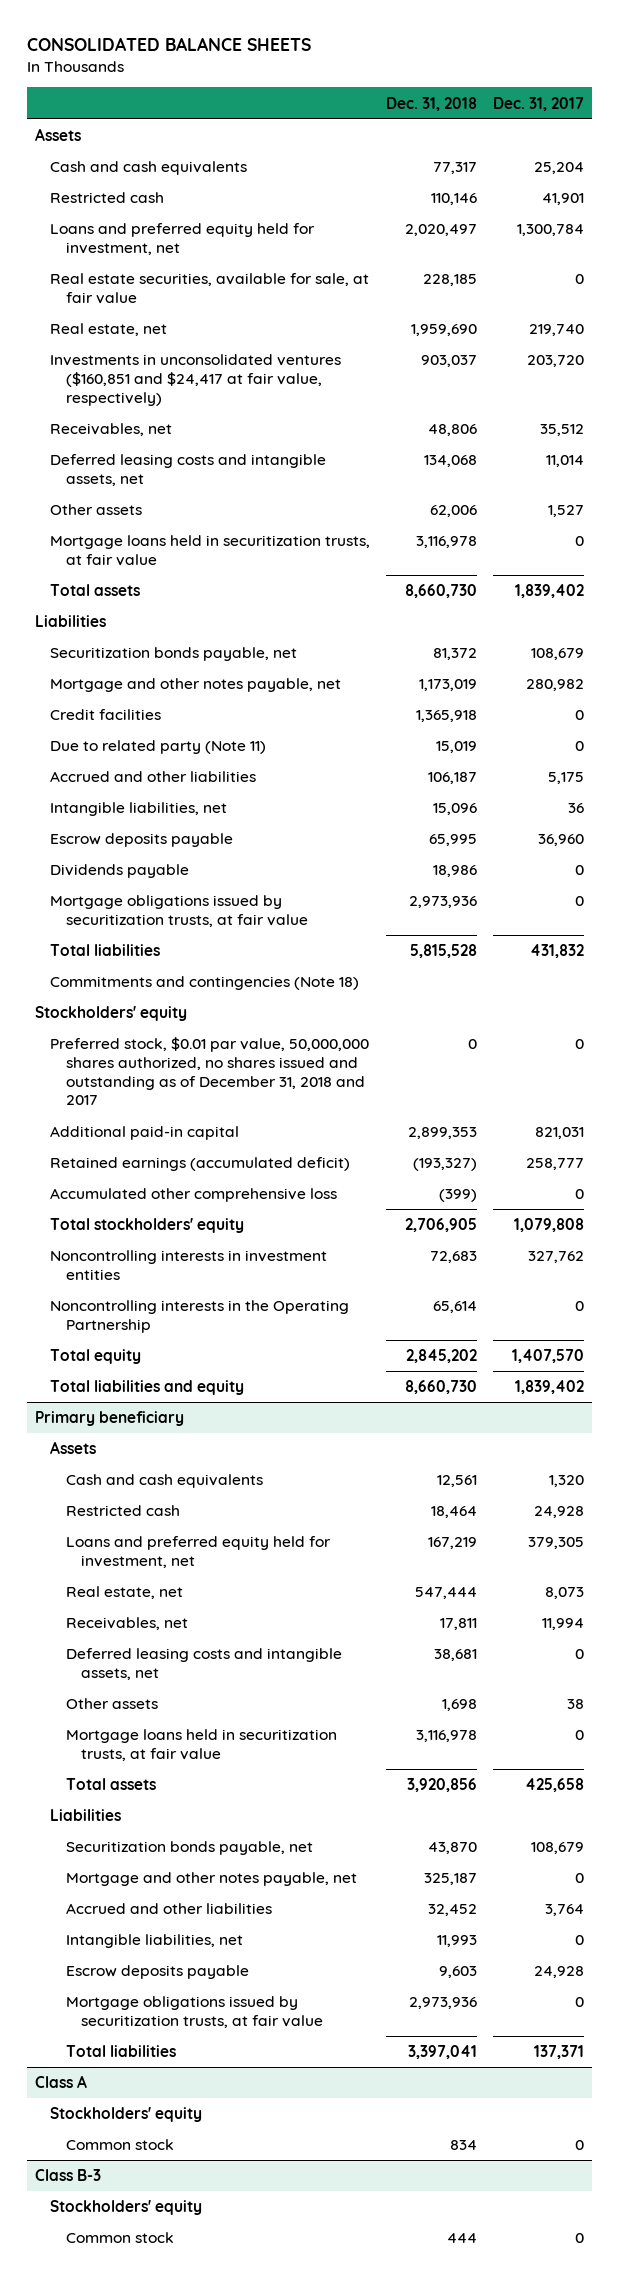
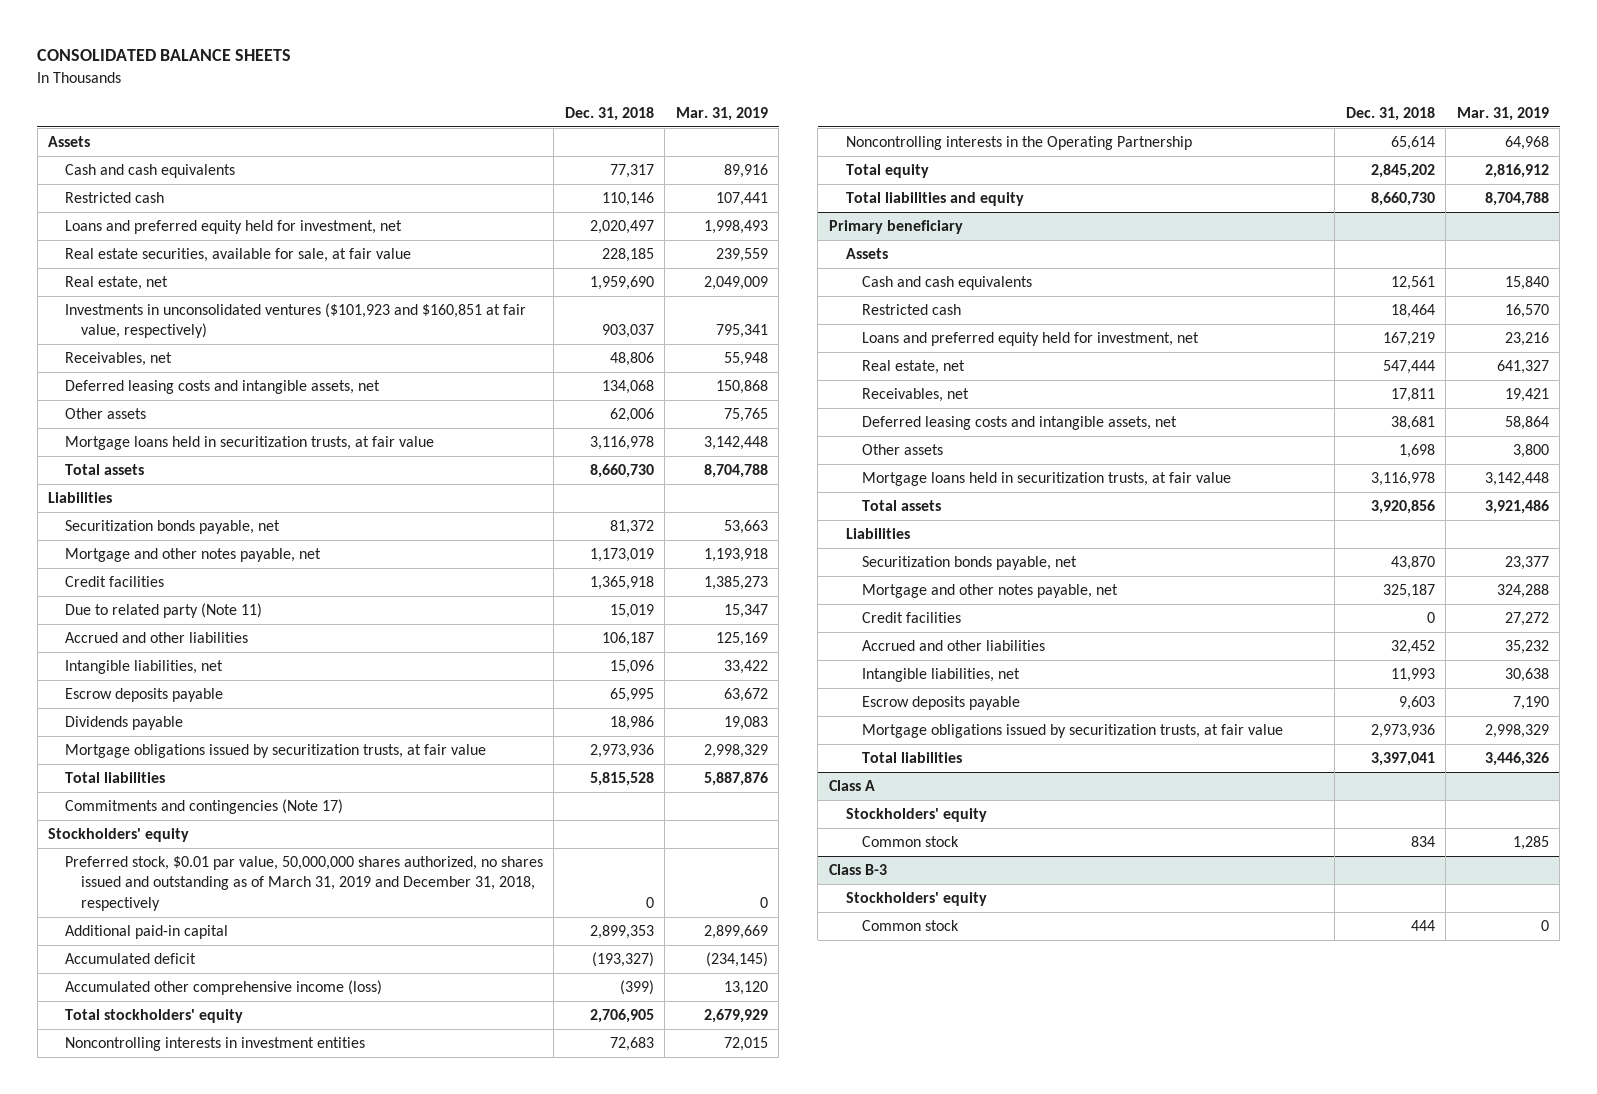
- | Dec. 31, 2018 | Dec. 31, 2017
+ | Dec. 31, 2018 | Mar. 31, 2019
- Investments in unconsolidated ventures ($160,851 and $24,417 at fair value, respectively) | 903,037 | 203,720
+ Investments in unconsolidated ventures ($101,923 and $160,851 at fair value, respectively) | 903,037 | 795,341
- Commitments and contingencies (Note 18)
+ Commitments and contingencies (Note 17)
- Preferred stock, $0.01 par value, 50,000,000 shares authorized, no shares issued and outstanding as of December 31, 2018 and 2017 | 0 | 0
+ Preferred stock, $0.01 par value, 50,000,000 shares authorized, no shares issued and outstanding as of March 31, 2019 and December 31, 2018, respectively | 0 | 0
- Retained earnings (accumulated deficit) | (193,327) | 258,777
- Accumulated other comprehensive loss | (399) | 0
+ Accumulated deficit | (193,327) | (234,145)
+ Accumulated other comprehensive income (loss) | (399) | 13,120
@ Primary beneficiary
+ Credit facilities | 0 | 27,272

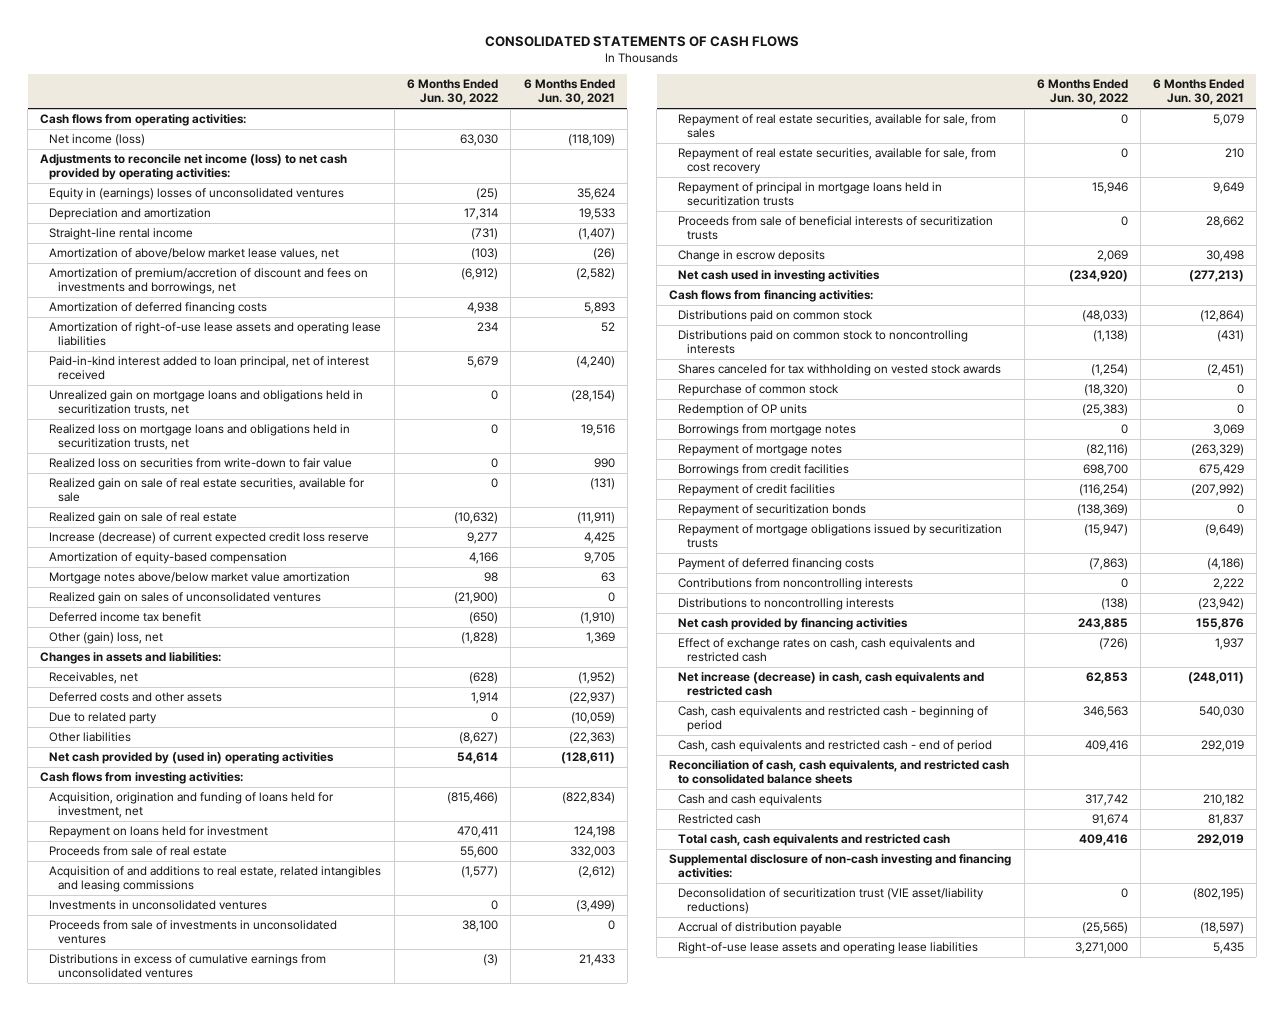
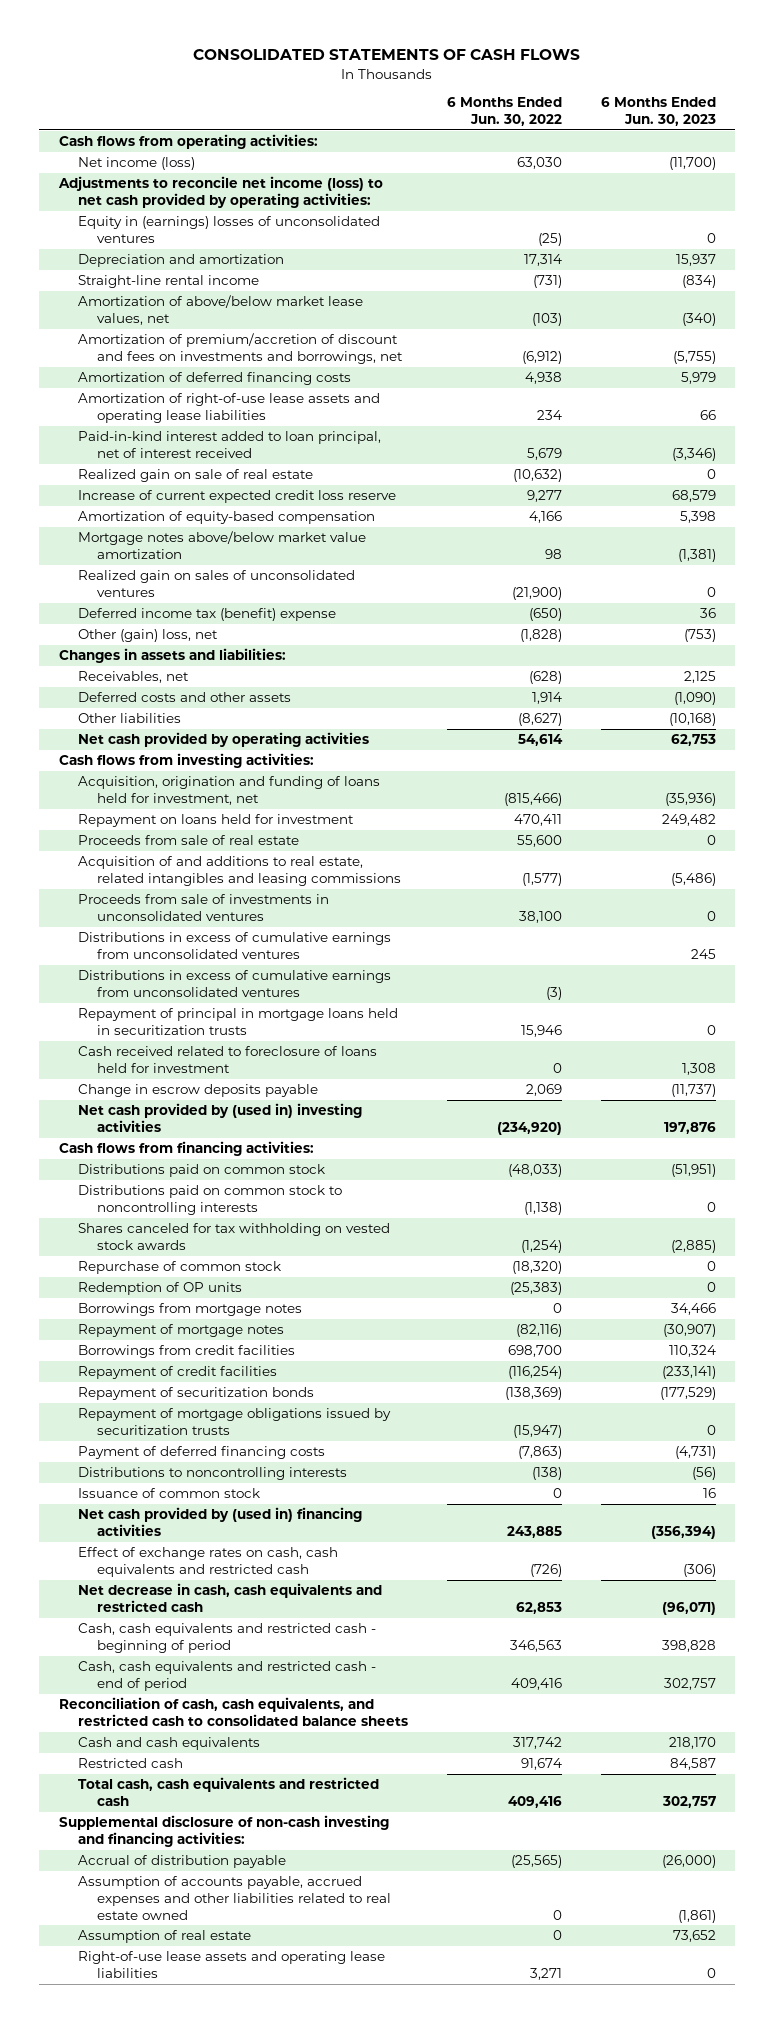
- | 6 Months Ended Jun. 30, 2022 | 6 Months Ended Jun. 30, 2021
+ | 6 Months Ended Jun. 30, 2022 | 6 Months Ended Jun. 30, 2023
- Unrealized gain on mortgage loans and obligations held in securitization trusts, net | 0 | (28,154)
- Realized loss on mortgage loans and obligations held in securitization trusts, net | 0 | 19,516
- Realized loss on securities from write-down to fair value | 0 | 990
- Realized gain on sale of real estate securities, available for sale | 0 | (131)
- Increase (decrease) of current expected credit loss reserve | 9,277 | 4,425
+ Increase of current expected credit loss reserve | 9,277 | 68,579
- Deferred income tax benefit | (650) | (1,910)
+ Deferred income tax (benefit) expense | (650) | 36
- Due to related party | 0 | (10,059)
- Net cash provided by (used in) operating activities | 54,614 | (128,611)
+ Net cash provided by operating activities | 54,614 | 62,753
- Investments in unconsolidated ventures | 0 | (3,499)
+ Distributions in excess of cumulative earnings from unconsolidated ventures | | 245
- Repayment of real estate securities, available for sale, from sales | 0 | 5,079
- Repayment of real estate securities, available for sale, from cost recovery | 0 | 210
- Proceeds from sale of beneficial interests of securitization trusts | 0 | 28,662
- Change in escrow deposits | 2,069 | 30,498
- Net cash used in investing activities | (234,920) | (277,213)
+ Cash received related to foreclosure of loans held for investment | 0 | 1,308
+ Change in escrow deposits payable | 2,069 | (11,737)
+ Net cash provided by (used in) investing activities | (234,920) | 197,876
- Contributions from noncontrolling interests | 0 | 2,222
- Net cash provided by financing activities | 243,885 | 155,876
+ Issuance of common stock | 0 | 16
+ Net cash provided by (used in) financing activities | 243,885 | (356,394)
- Net increase (decrease) in cash, cash equivalents and restricted cash | 62,853 | (248,011)
+ Net decrease in cash, cash equivalents and restricted cash | 62,853 | (96,071)
- Deconsolidation of securitization trust (VIE asset/liability reductions) | 0 | (802,195)
- Right-of-use lease assets and operating lease liabilities | 3,271,000 | 5,435
+ Assumption of accounts payable, accrued expenses and other liabilities related to real estate owned | 0 | (1,861)
+ Assumption of real estate | 0 | 73,652
+ Right-of-use lease assets and operating lease liabilities | 3,271 | 0

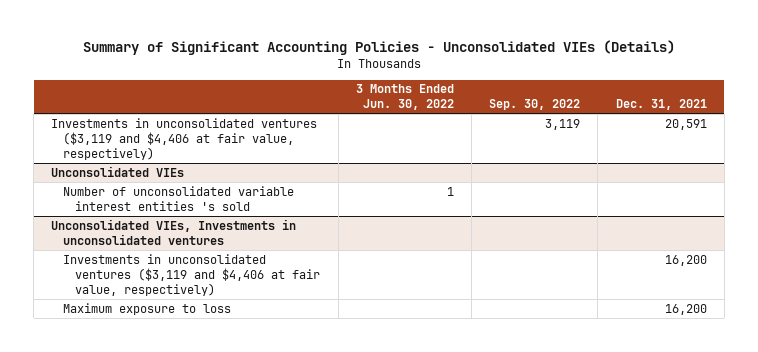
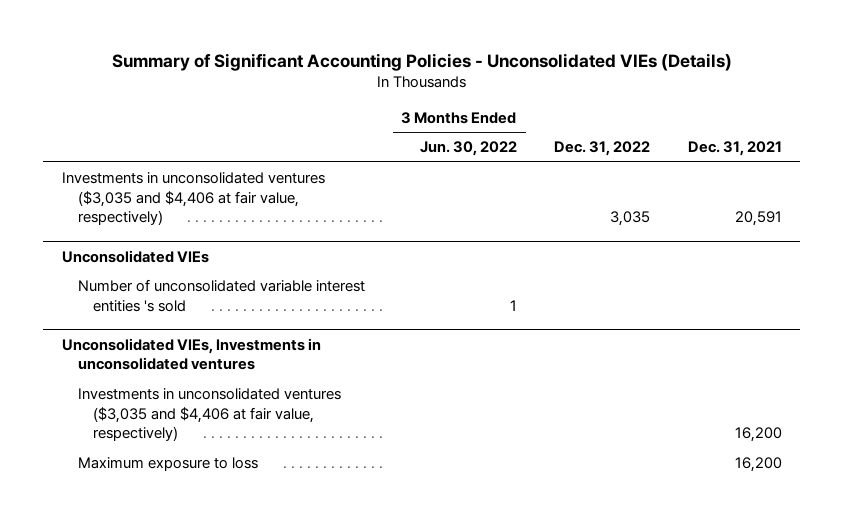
- | 3 Months Ended Jun. 30, 2022 | Sep. 30, 2022 | Dec. 31, 2021
+ | 3 Months Ended Jun. 30, 2022 | Dec. 31, 2022 | Dec. 31, 2021
- Investments in unconsolidated ventures ($3,119 and $4,406 at fair value, respectively) | | 3,119 | 20,591
+ Investments in unconsolidated ventures ($3,035 and $4,406 at fair value, respectively) | | 3,035 | 20,591
@ Unconsolidated VIEs, Investments in unconsolidated ventures
- Investments in unconsolidated ventures ($3,119 and $4,406 at fair value, respectively) | | | 16,200
+ Investments in unconsolidated ventures ($3,035 and $4,406 at fair value, respectively) | | | 16,200

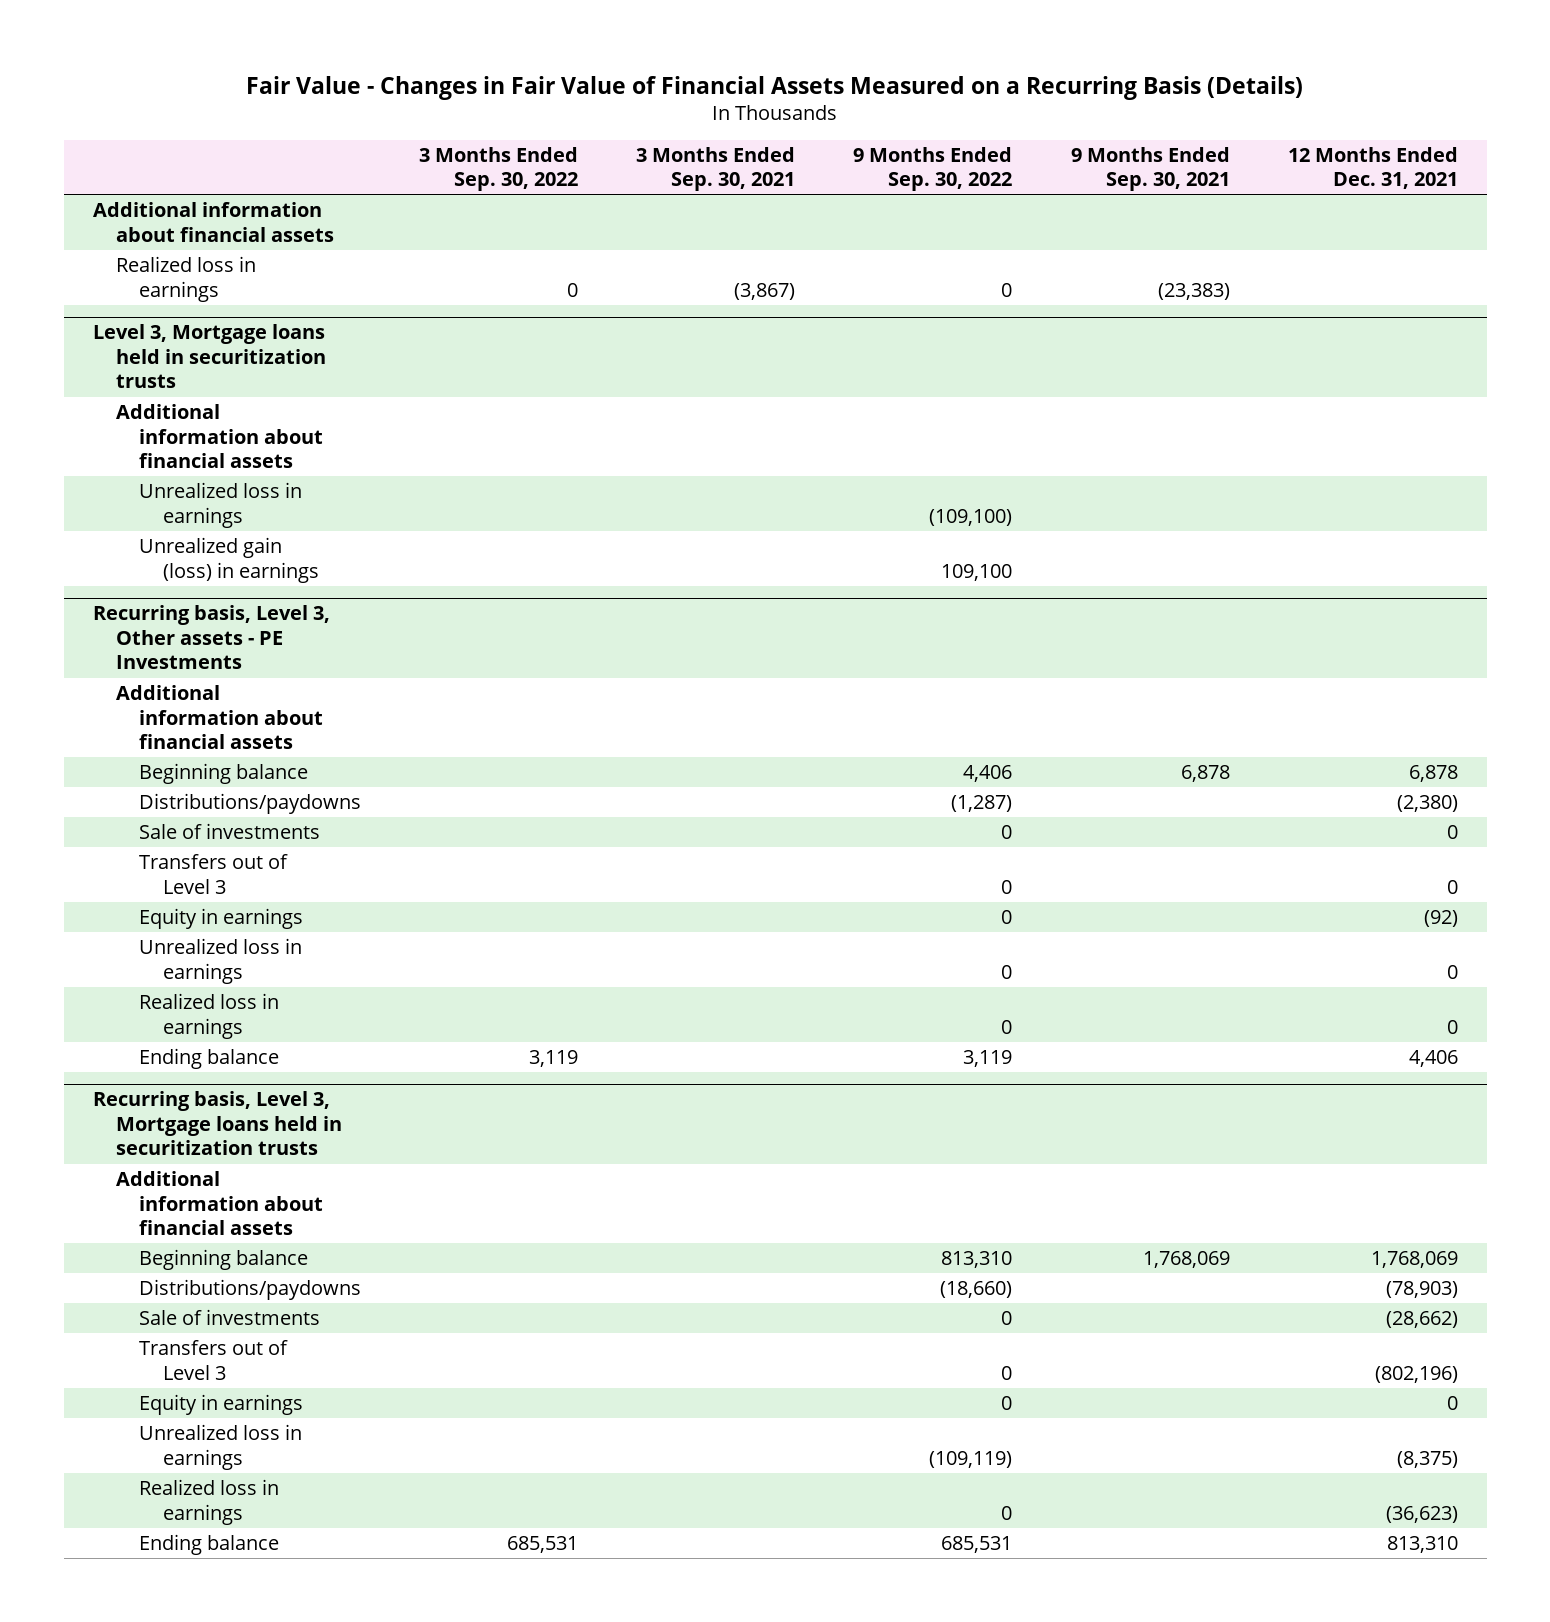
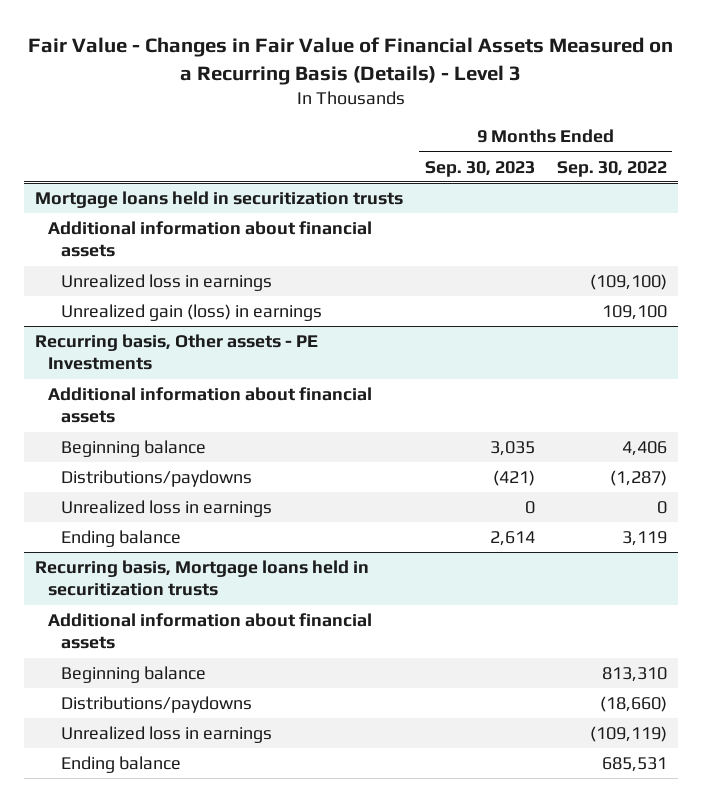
- Fair Value - Changes in Fair Value of Financial Assets Measured on a Recurring Basis (Details)
+ Fair Value - Changes in Fair Value of Financial Assets Measured on a Recurring Basis (Details) - Level 3
- | 3 Months Ended Sep. 30, 2022 | 3 Months Ended Sep. 30, 2021 | 9 Months Ended Sep. 30, 2022 | 9 Months Ended Sep. 30, 2021 | 12 Months Ended Dec. 31, 2021
+ | 9 Months Ended Sep. 30, 2023 | 9 Months Ended Sep. 30, 2022
- Additional information about financial assets
- Realized loss in earnings | 0 | (3,867) | 0 | (23,383) |
- Level 3, Mortgage loans held in securitization trusts
+ Mortgage loans held in securitization trusts
- Recurring basis, Level 3, Other assets - PE Investments
+ Recurring basis, Other assets - PE Investments
- Sale of investments | | | 0 | | 0
- Transfers out of Level 3 | | | 0 | | 0
- Equity in earnings | | | 0 | | (92)
- Realized loss in earnings | | | 0 | | 0
- Recurring basis, Level 3, Mortgage loans held in securitization trusts
+ Recurring basis, Mortgage loans held in securitization trusts
- Sale of investments | | | 0 | | (28,662)
- Transfers out of Level 3 | | | 0 | | (802,196)
- Equity in earnings | | | 0 | | 0
- Realized loss in earnings | | | 0 | | (36,623)

